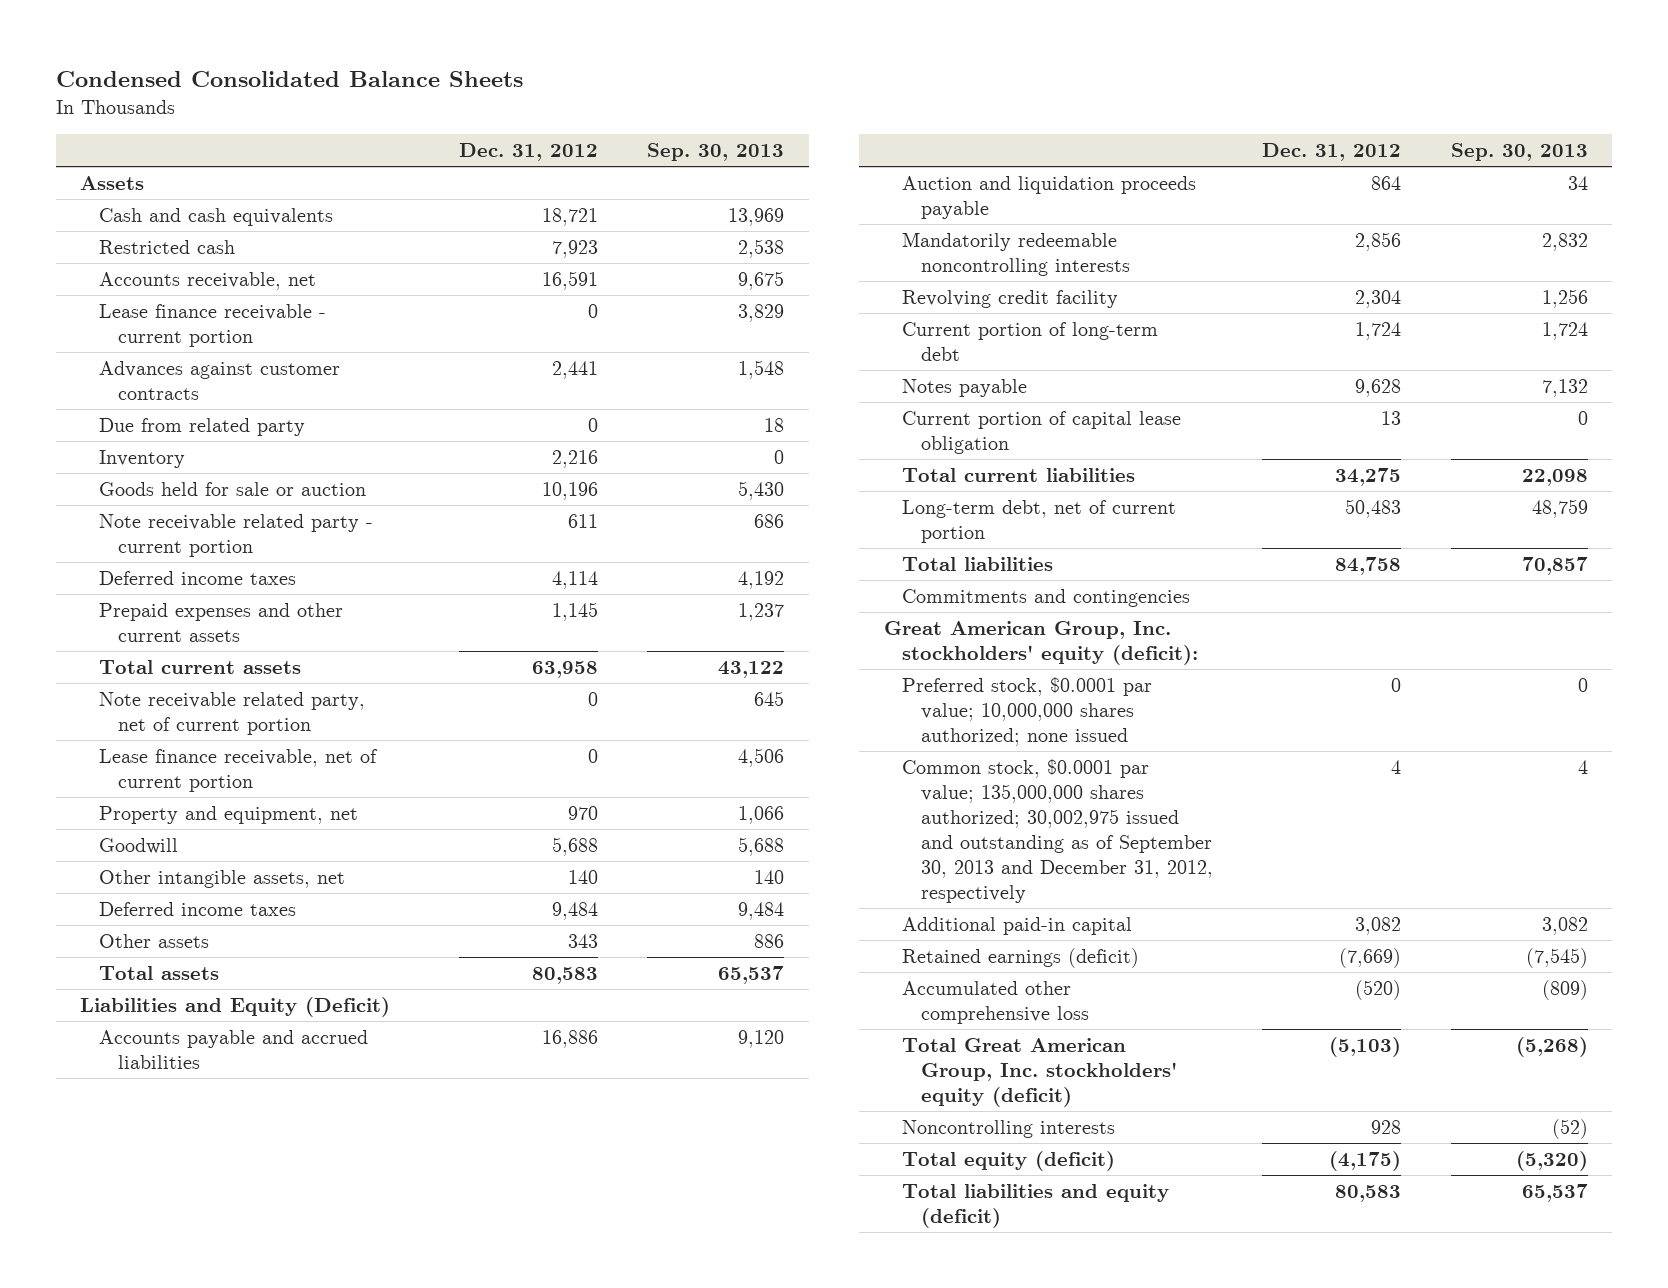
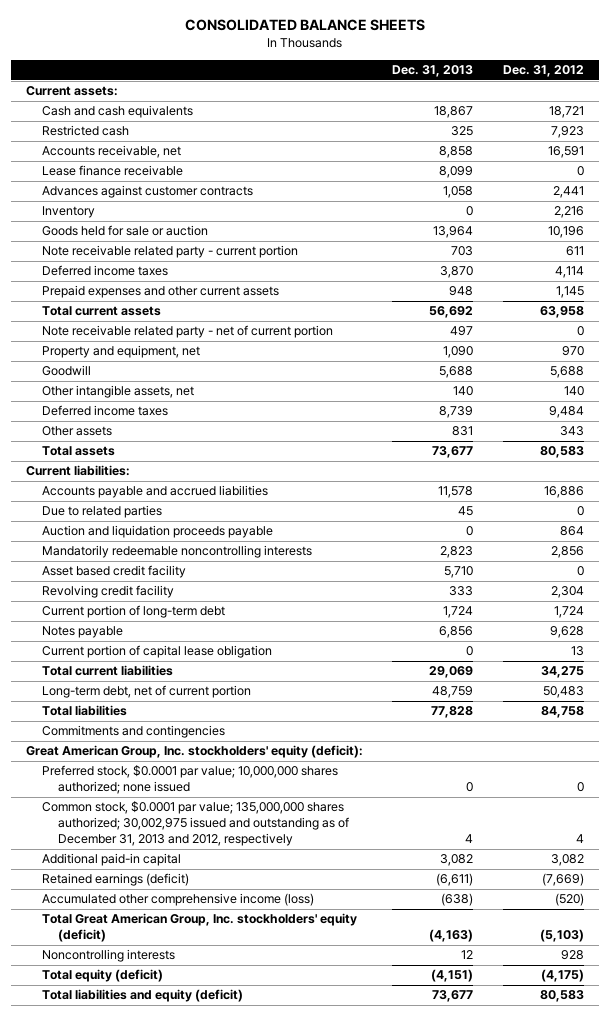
- Condensed Consolidated Balance Sheets
+ CONSOLIDATED BALANCE SHEETS
- | Dec. 31, 2012 | Sep. 30, 2013
+ | Dec. 31, 2013 | Dec. 31, 2012
- Assets
+ Current assets:
- Lease finance receivable - current portion | 0 | 3,829
+ Lease finance receivable | 8,099 | 0
- Due from related party | 0 | 18
- Note receivable related party, net of current portion | 0 | 645
- Lease finance receivable, net of current portion | 0 | 4,506
+ Note receivable related party - net of current portion | 497 | 0
- Liabilities and Equity (Deficit)
+ Current liabilities:
+ Due to related parties | 45 | 0
+ Asset based credit facility | 5,710 | 0
- Common stock, $0.0001 par value; 135,000,000 shares authorized; 30,002,975 issued and outstanding as of September 30, 2013 and December 31, 2012, respectively | 4 | 4
+ Common stock, $0.0001 par value; 135,000,000 shares authorized; 30,002,975 issued and outstanding as of December 31, 2013 and 2012, respectively | 4 | 4
- Accumulated other comprehensive loss | (520) | (809)
+ Accumulated other comprehensive income (loss) | (638) | (520)

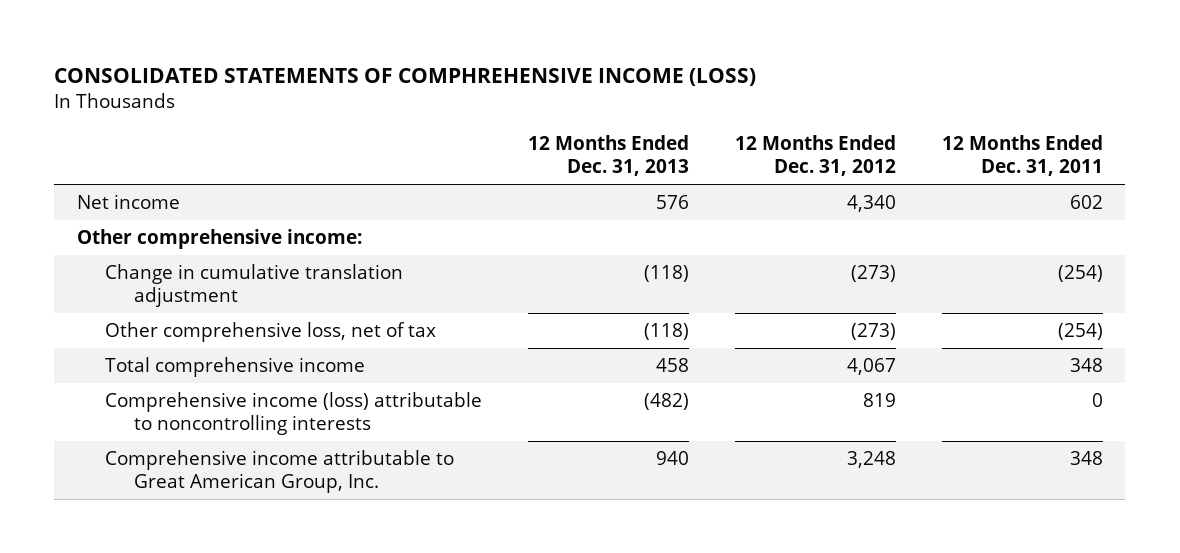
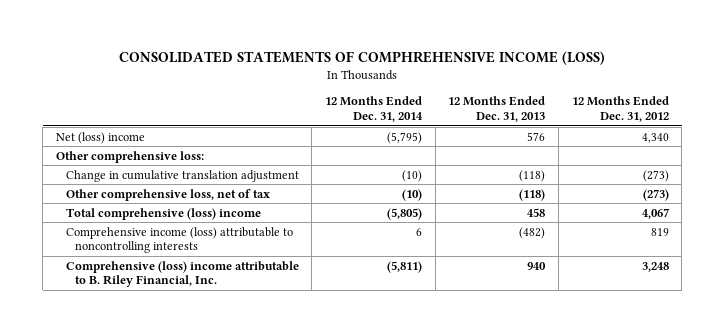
- | 12 Months Ended Dec. 31, 2013 | 12 Months Ended Dec. 31, 2012 | 12 Months Ended Dec. 31, 2011
+ | 12 Months Ended Dec. 31, 2014 | 12 Months Ended Dec. 31, 2013 | 12 Months Ended Dec. 31, 2012
- Net income | 576 | 4,340 | 602
- Other comprehensive income:
+ Net (loss) income | (5,795) | 576 | 4,340
+ Other comprehensive loss:
- Total comprehensive income | 458 | 4,067 | 348
+ Total comprehensive (loss) income | (5,805) | 458 | 4,067
- Comprehensive income attributable to Great American Group, Inc. | 940 | 3,248 | 348
+ Comprehensive (loss) income attributable to B. Riley Financial, Inc. | (5,811) | 940 | 3,248

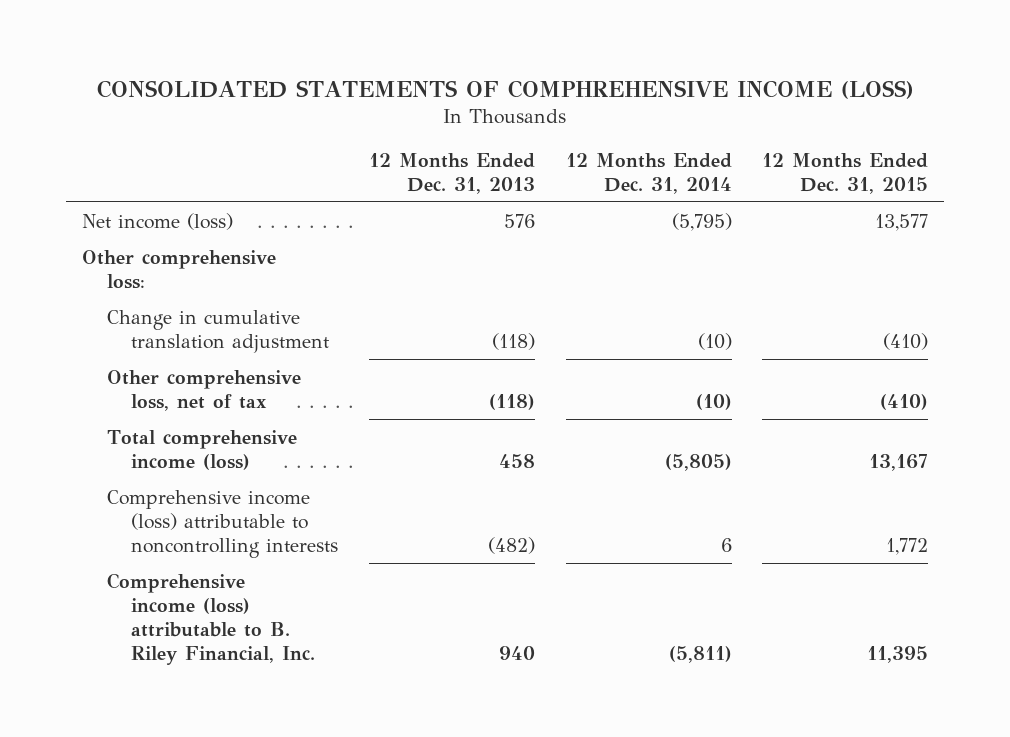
- | 12 Months Ended Dec. 31, 2014 | 12 Months Ended Dec. 31, 2013 | 12 Months Ended Dec. 31, 2012
+ | 12 Months Ended Dec. 31, 2013 | 12 Months Ended Dec. 31, 2014 | 12 Months Ended Dec. 31, 2015
- Net (loss) income | (5,795) | 576 | 4,340
+ Net income (loss) | 576 | (5,795) | 13,577
- Total comprehensive (loss) income | (5,805) | 458 | 4,067
+ Total comprehensive income (loss) | 458 | (5,805) | 13,167
- Comprehensive (loss) income attributable to B. Riley Financial, Inc. | (5,811) | 940 | 3,248
+ Comprehensive income (loss) attributable to B. Riley Financial, Inc. | 940 | (5,811) | 11,395

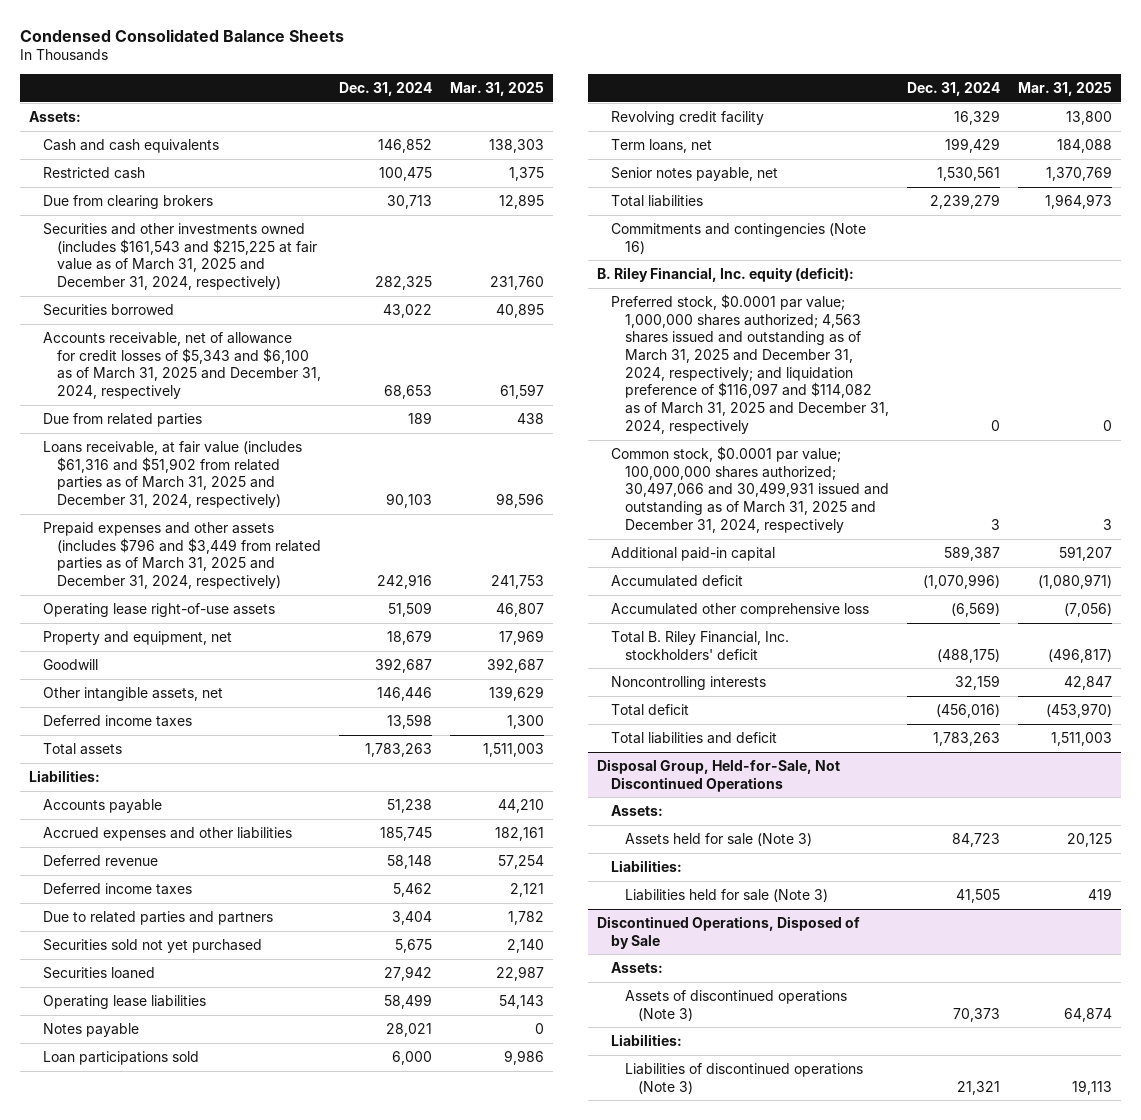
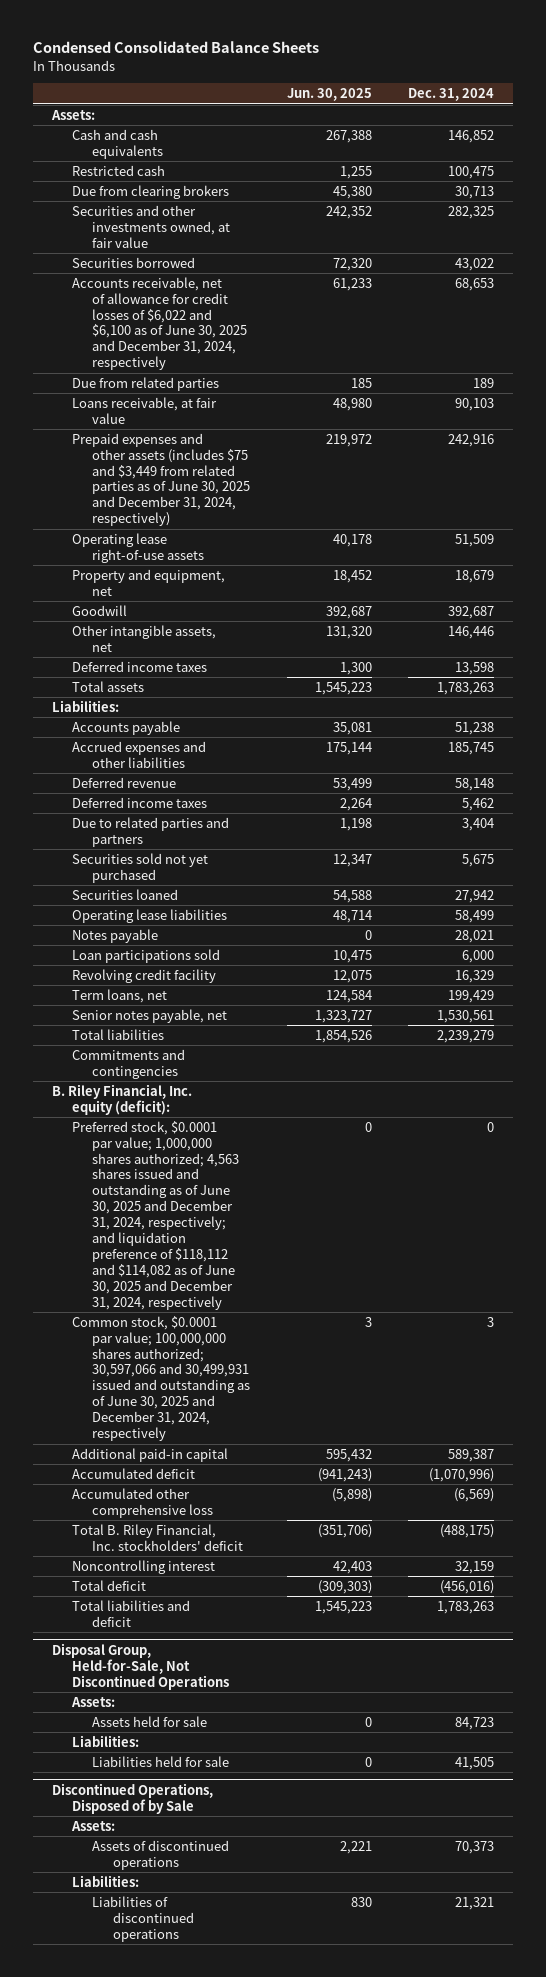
- | Dec. 31, 2024 | Mar. 31, 2025
+ | Jun. 30, 2025 | Dec. 31, 2024
- Securities and other investments owned (includes $161,543 and $215,225 at fair value as of March 31, 2025 and December 31, 2024, respectively) | 282,325 | 231,760
+ Securities and other investments owned, at fair value | 242,352 | 282,325
- Accounts receivable, net of allowance for credit losses of $5,343 and $6,100 as of March 31, 2025 and December 31, 2024, respectively | 68,653 | 61,597
+ Accounts receivable, net of allowance for credit losses of $6,022 and $6,100 as of June 30, 2025 and December 31, 2024, respectively | 61,233 | 68,653
- Loans receivable, at fair value (includes $61,316 and $51,902 from related parties as of March 31, 2025 and December 31, 2024, respectively) | 90,103 | 98,596
- Prepaid expenses and other assets (includes $796 and $3,449 from related parties as of March 31, 2025 and December 31, 2024, respectively) | 242,916 | 241,753
+ Loans receivable, at fair value | 48,980 | 90,103
+ Prepaid expenses and other assets (includes $75 and $3,449 from related parties as of June 30, 2025 and December 31, 2024, respectively) | 219,972 | 242,916
- Commitments and contingencies (Note 16)
+ Commitments and contingencies
- Preferred stock, $0.0001 par value; 1,000,000 shares authorized; 4,563 shares issued and outstanding as of March 31, 2025 and December 31, 2024, respectively; and liquidation preference of $116,097 and $114,082 as of March 31, 2025 and December 31, 2024, respectively | 0 | 0
- Common stock, $0.0001 par value; 100,000,000 shares authorized; 30,497,066 and 30,499,931 issued and outstanding as of March 31, 2025 and December 31, 2024, respectively | 3 | 3
+ Preferred stock, $0.0001 par value; 1,000,000 shares authorized; 4,563 shares issued and outstanding as of June 30, 2025 and December 31, 2024, respectively; and liquidation preference of $118,112 and $114,082 as of June 30, 2025 and December 31, 2024, respectively | 0 | 0
+ Common stock, $0.0001 par value; 100,000,000 shares authorized; 30,597,066 and 30,499,931 issued and outstanding as of June 30, 2025 and December 31, 2024, respectively | 3 | 3
- Noncontrolling interests | 32,159 | 42,847
+ Noncontrolling interest | 42,403 | 32,159
@ Disposal Group, Held-for-Sale, Not Discontinued Operations
- Assets held for sale (Note 3) | 84,723 | 20,125
+ Assets held for sale | 0 | 84,723
- Liabilities held for sale (Note 3) | 41,505 | 419
+ Liabilities held for sale | 0 | 41,505
@ Discontinued Operations, Disposed of by Sale
- Assets of discontinued operations (Note 3) | 70,373 | 64,874
+ Assets of discontinued operations | 2,221 | 70,373
- Liabilities of discontinued operations (Note 3) | 21,321 | 19,113
+ Liabilities of discontinued operations | 830 | 21,321

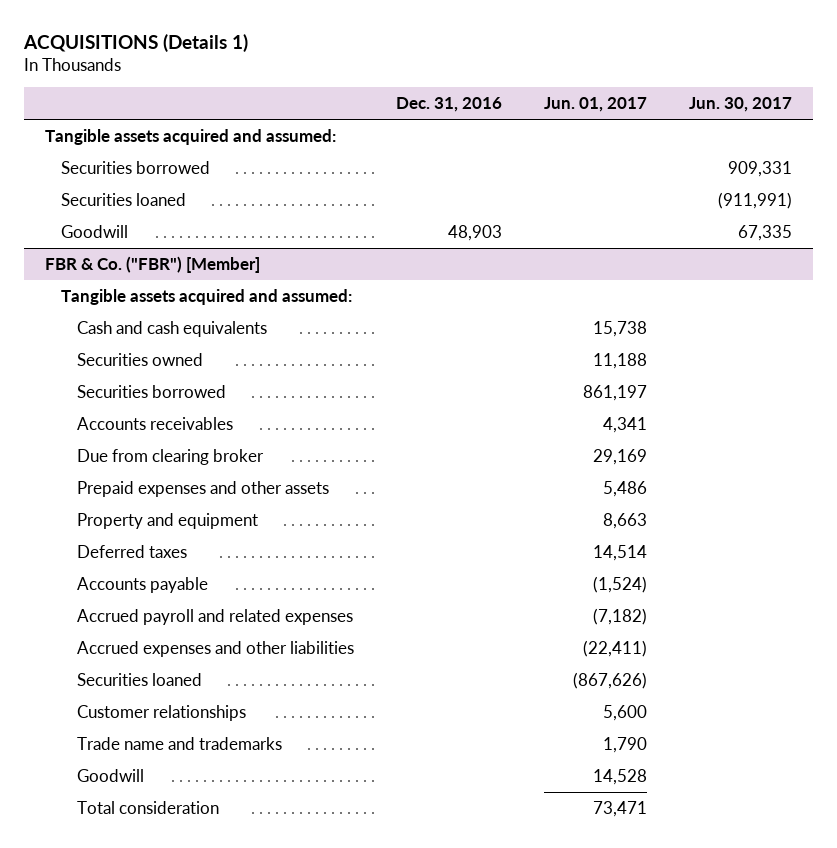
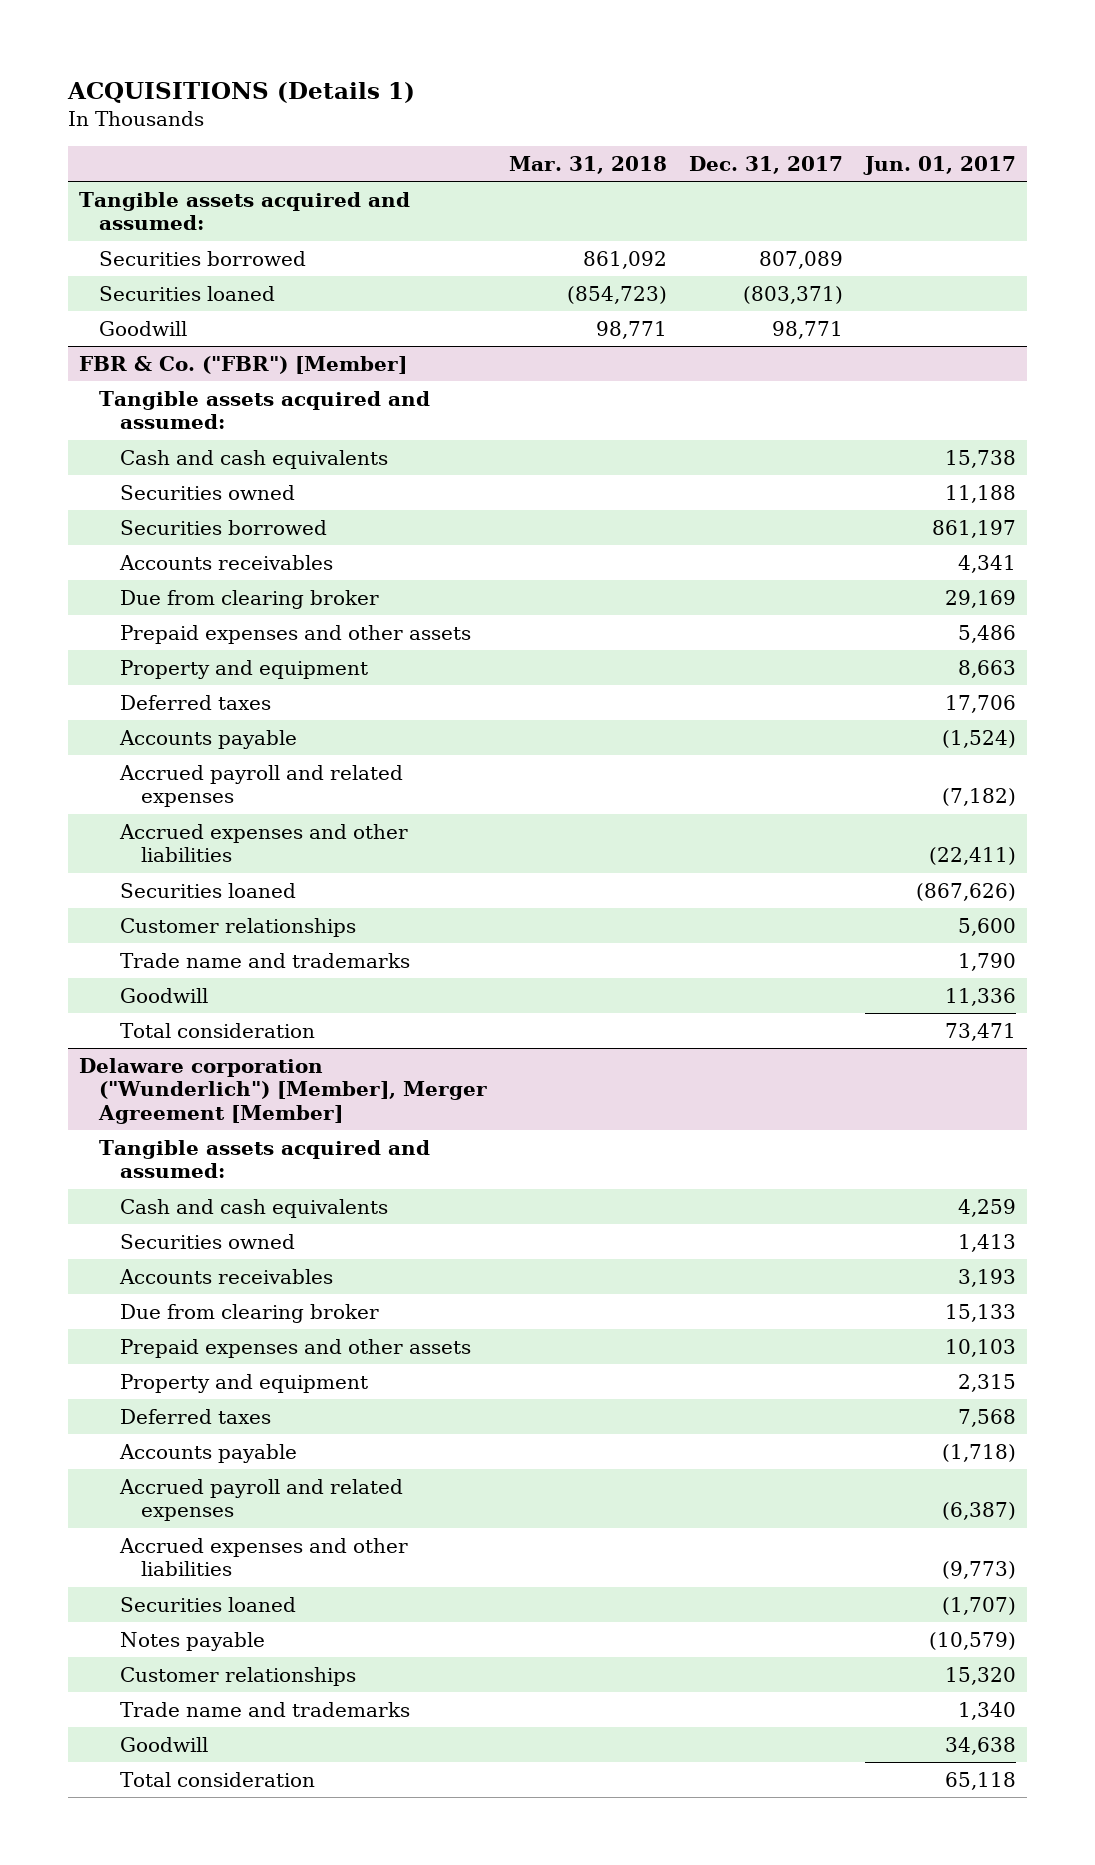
- | Dec. 31, 2016 | Jun. 01, 2017 | Jun. 30, 2017
+ | Mar. 31, 2018 | Dec. 31, 2017 | Jun. 01, 2017
@ FBR & Co. ("FBR") [Member]
- Deferred taxes | | 14,514 |
+ Deferred taxes | | | 17,706
- Goodwill | | 14,528 |
+ Goodwill | | | 11,336
+ Delaware corporation ("Wunderlich") [Member], Merger Agreement [Member]
+ Tangible assets acquired and assumed:
+ Cash and cash equivalents | | | 4,259
+ Securities owned | | | 1,413
+ Accounts receivables | | | 3,193
+ Due from clearing broker | | | 15,133
+ Prepaid expenses and other assets | | | 10,103
+ Property and equipment | | | 2,315
+ Deferred taxes | | | 7,568
+ Accounts payable | | | (1,718)
+ Accrued payroll and related expenses | | | (6,387)
+ Accrued expenses and other liabilities | | | (9,773)
+ Securities loaned | | | (1,707)
+ Notes payable | | | (10,579)
+ Customer relationships | | | 15,320
+ Trade name and trademarks | | | 1,340
+ Goodwill | | | 34,638
+ Total consideration | | | 65,118

